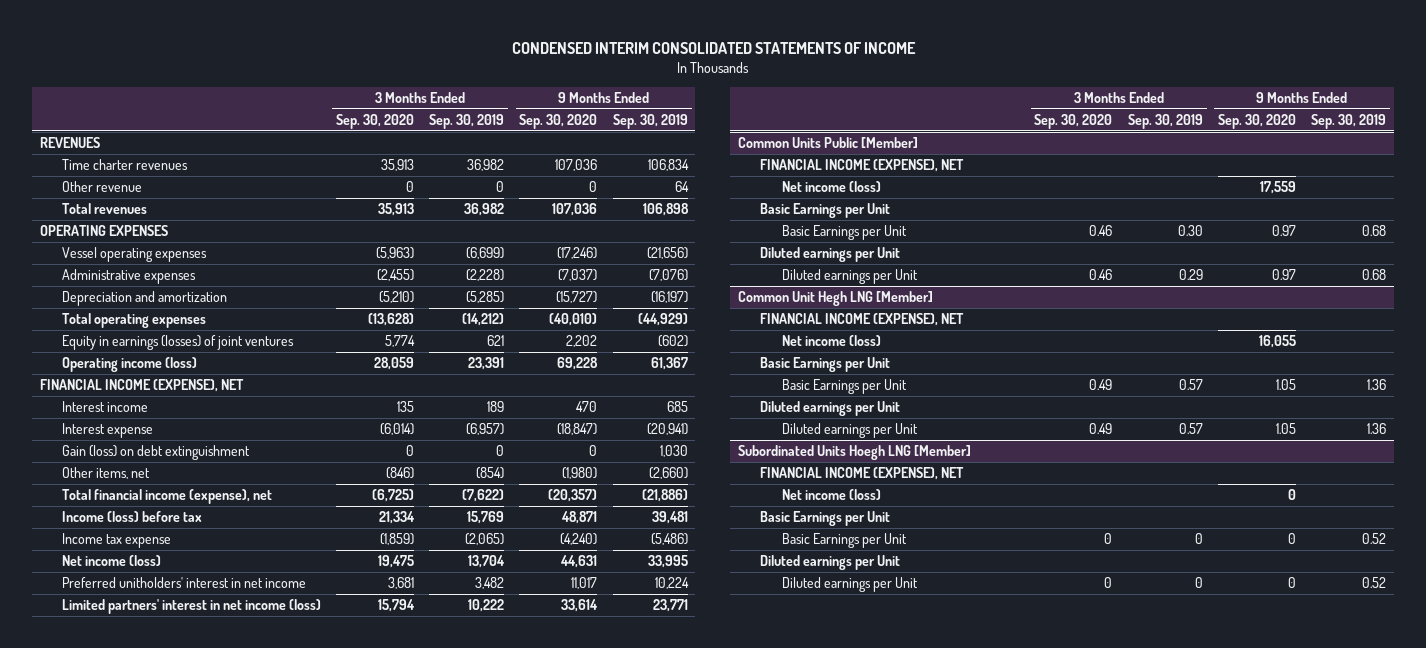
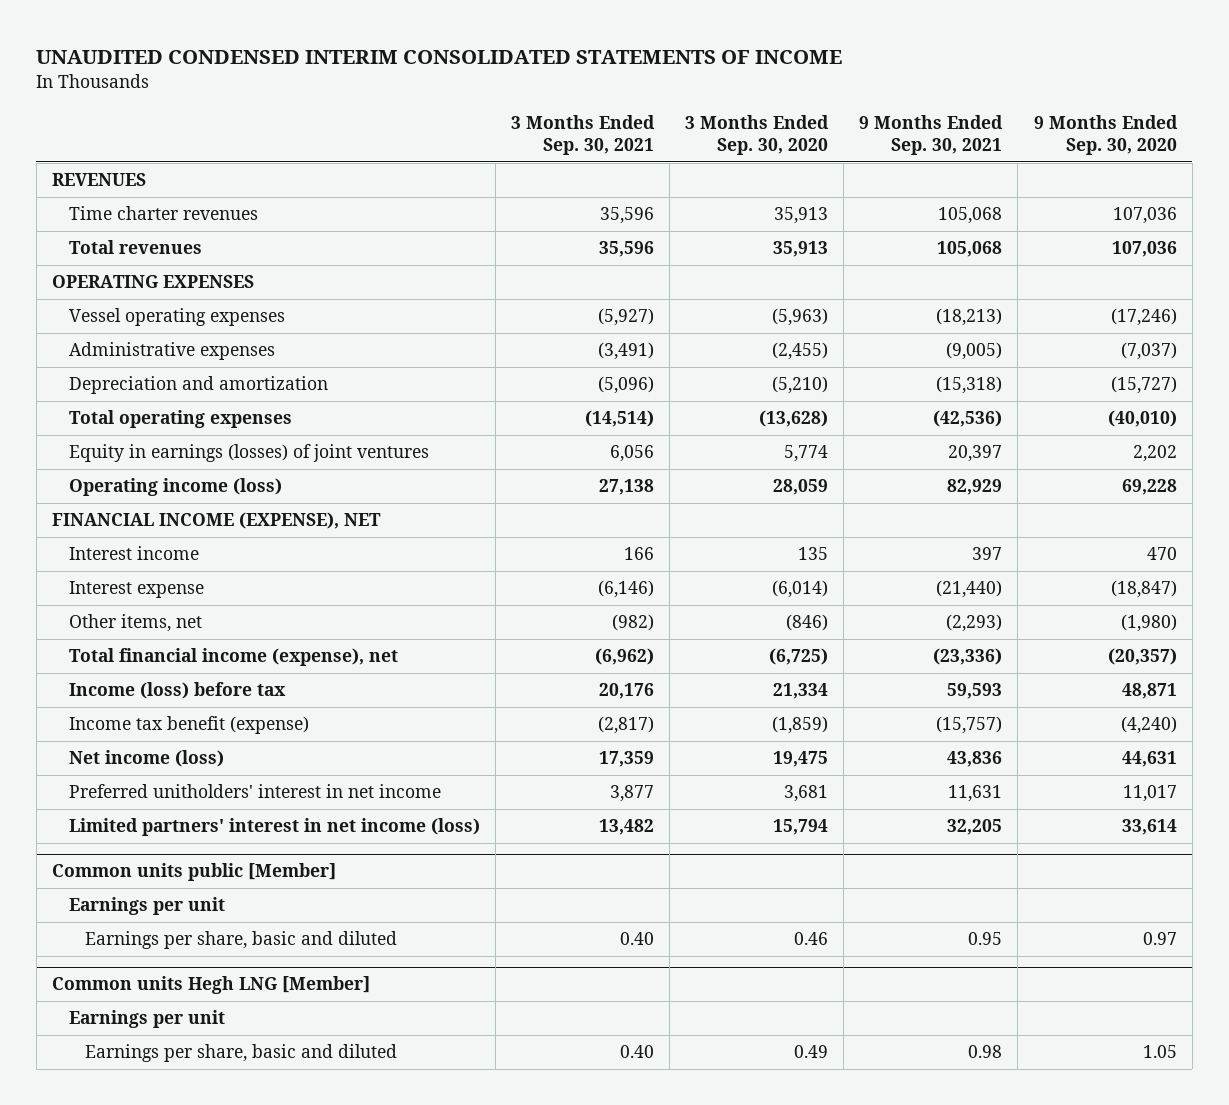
- CONDENSED INTERIM CONSOLIDATED STATEMENTS OF INCOME
+ UNAUDITED CONDENSED INTERIM CONSOLIDATED STATEMENTS OF INCOME
- | 3 Months Ended Sep. 30, 2020 | 3 Months Ended Sep. 30, 2019 | 9 Months Ended Sep. 30, 2020 | 9 Months Ended Sep. 30, 2019
+ | 3 Months Ended Sep. 30, 2021 | 3 Months Ended Sep. 30, 2020 | 9 Months Ended Sep. 30, 2021 | 9 Months Ended Sep. 30, 2020
- Other revenue | 0 | 0 | 0 | 64
- Gain (loss) on debt extinguishment | 0 | 0 | 0 | 1,030
- Income tax expense | (1,859) | (2,065) | (4,240) | (5,486)
+ Income tax benefit (expense) | (2,817) | (1,859) | (15,757) | (4,240)
- Common Units Public [Member]
- FINANCIAL INCOME (EXPENSE), NET
- Net income (loss) | | | 17,559 |
- Basic Earnings per Unit
- Basic Earnings per Unit | 0.46 | 0.30 | 0.97 | 0.68
- Diluted earnings per Unit
- Diluted earnings per Unit | 0.46 | 0.29 | 0.97 | 0.68
- Common Unit Hegh LNG [Member]
- FINANCIAL INCOME (EXPENSE), NET
- Net income (loss) | | | 16,055 |
- Basic Earnings per Unit
- Basic Earnings per Unit | 0.49 | 0.57 | 1.05 | 1.36
- Diluted earnings per Unit
- Diluted earnings per Unit | 0.49 | 0.57 | 1.05 | 1.36
- Subordinated Units Hoegh LNG [Member]
- FINANCIAL INCOME (EXPENSE), NET
- Net income (loss) | | | 0 |
- Basic Earnings per Unit
- Basic Earnings per Unit | 0 | 0 | 0 | 0.52
- Diluted earnings per Unit
- Diluted earnings per Unit | 0 | 0 | 0 | 0.52
+ Common units public [Member]
+ Earnings per unit
+ Earnings per share, basic and diluted | 0.40 | 0.46 | 0.95 | 0.97
+ Common units Hegh LNG [Member]
+ Earnings per unit
+ Earnings per share, basic and diluted | 0.40 | 0.49 | 0.98 | 1.05

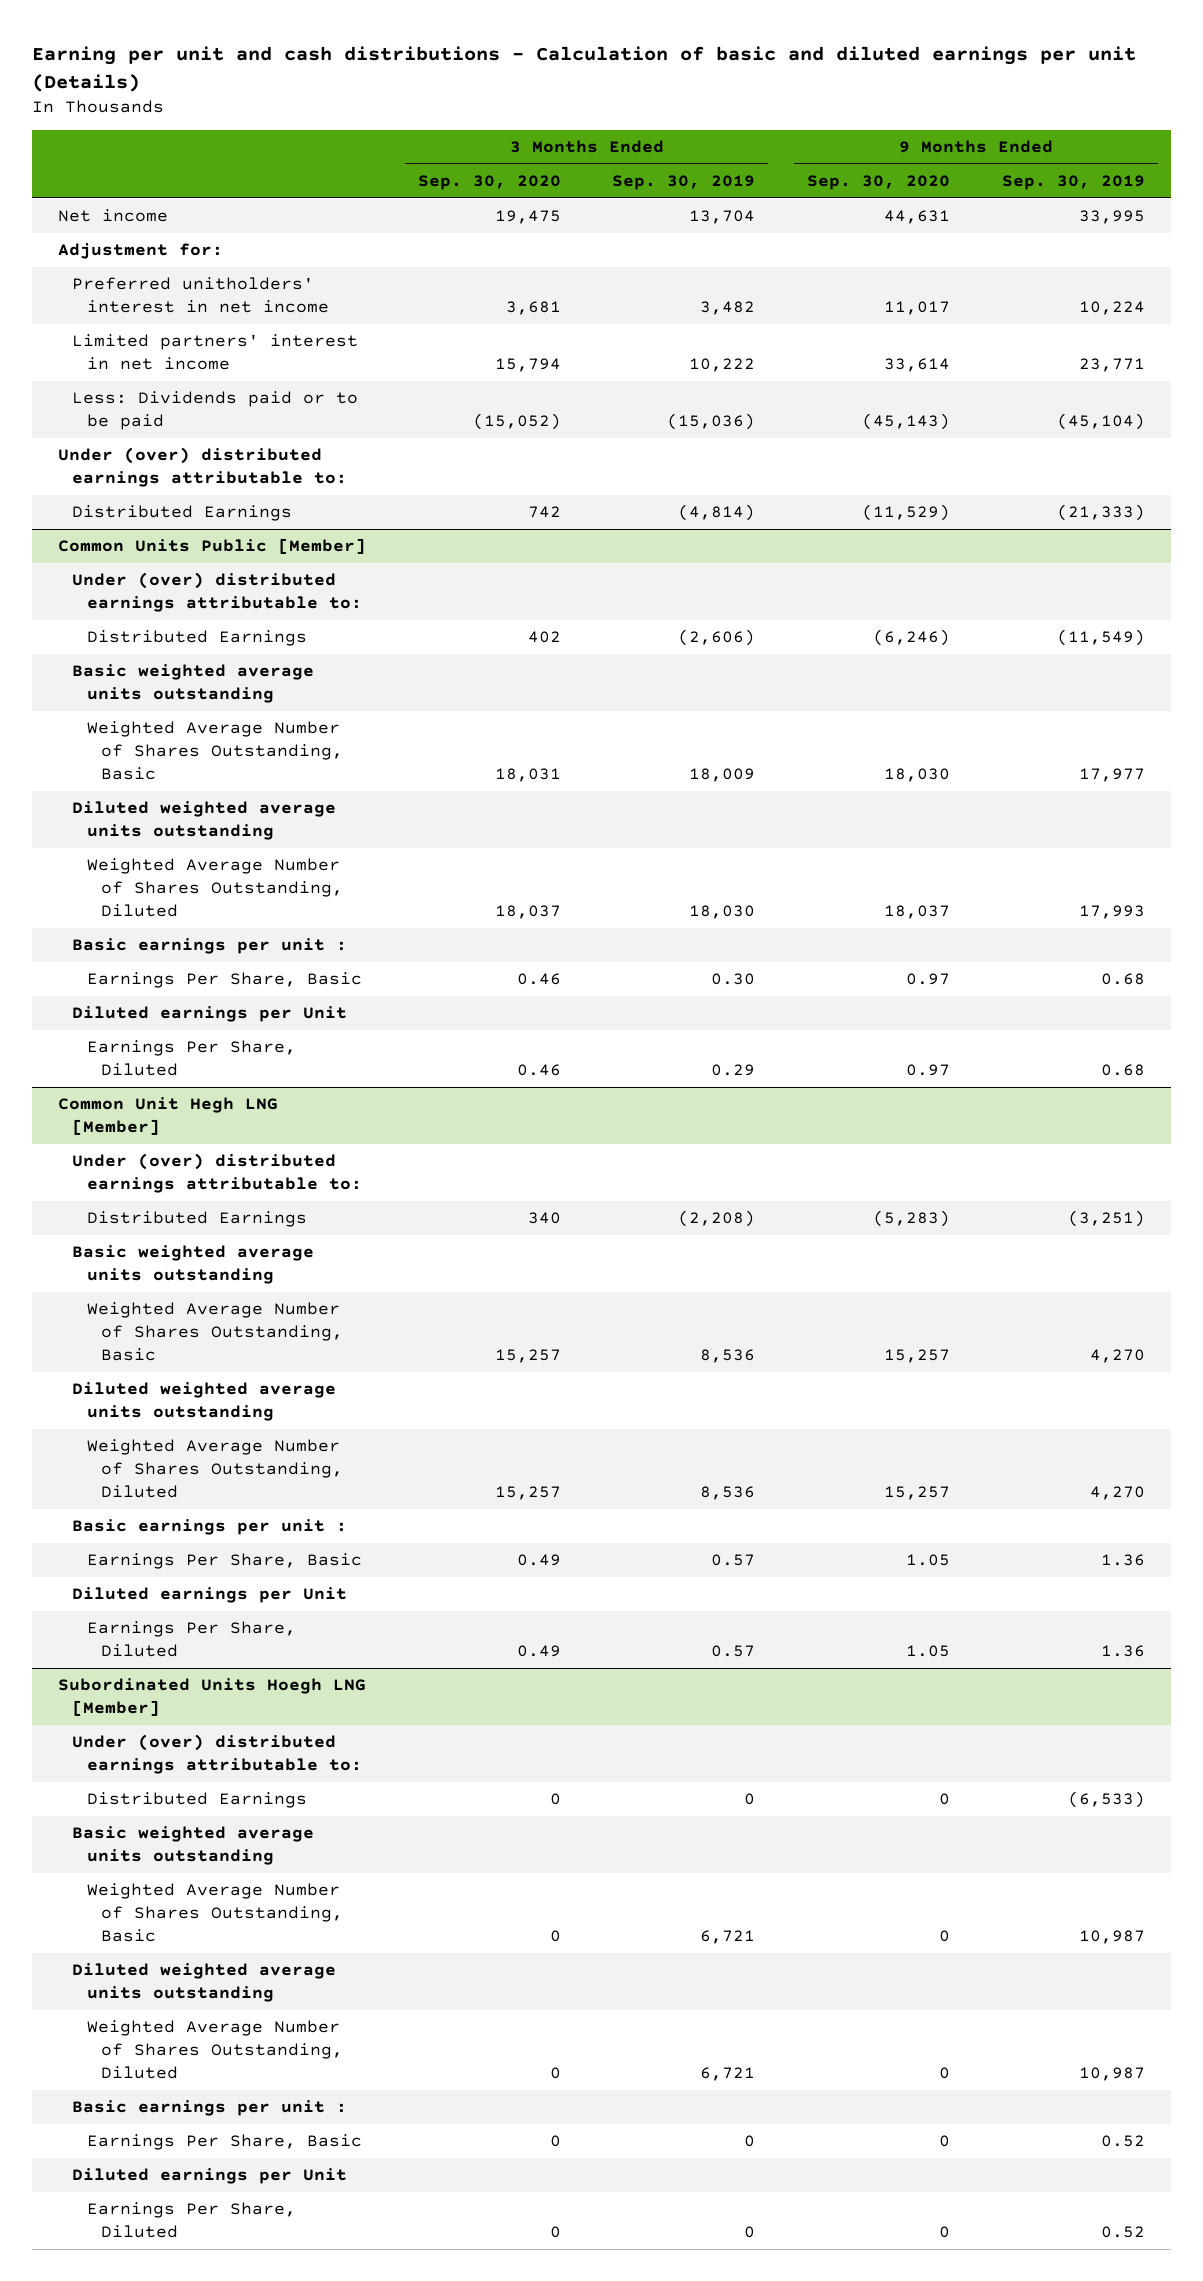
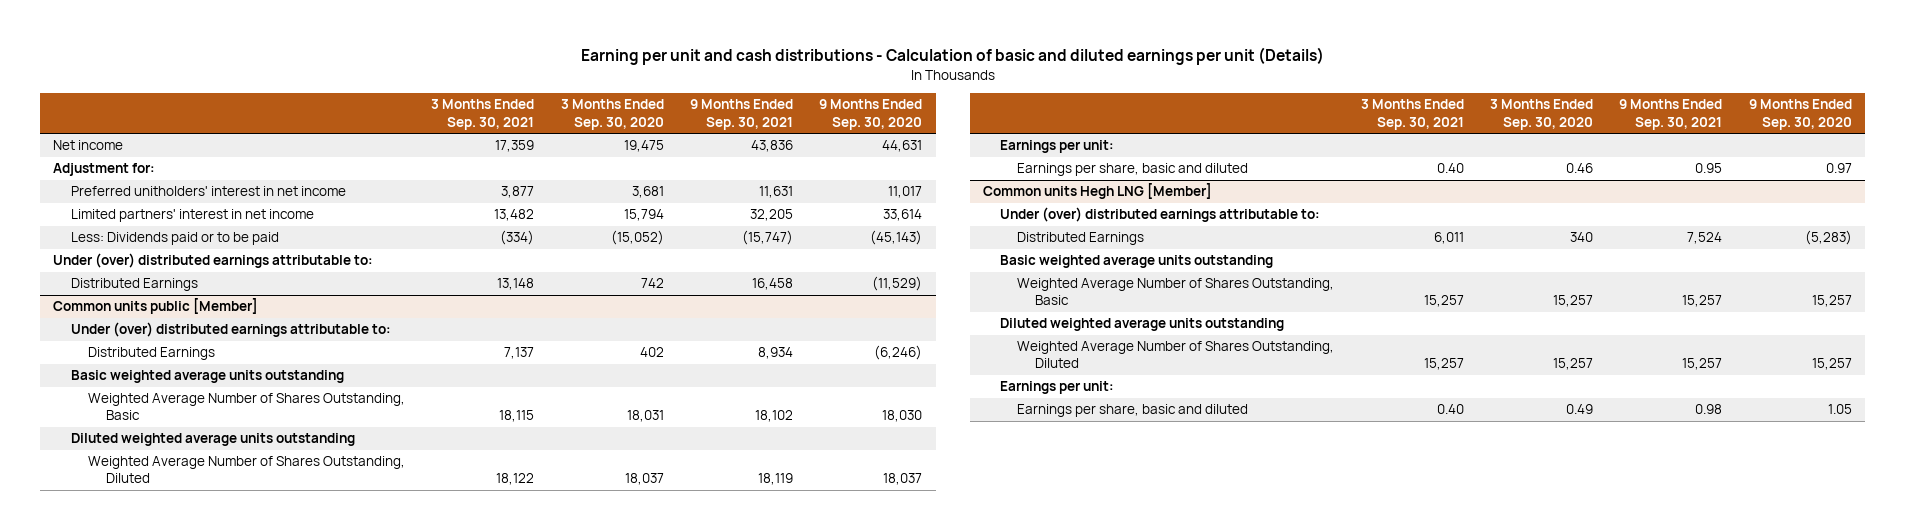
- | 3 Months Ended Sep. 30, 2020 | 3 Months Ended Sep. 30, 2019 | 9 Months Ended Sep. 30, 2020 | 9 Months Ended Sep. 30, 2019
+ | 3 Months Ended Sep. 30, 2021 | 3 Months Ended Sep. 30, 2020 | 9 Months Ended Sep. 30, 2021 | 9 Months Ended Sep. 30, 2020
- Common Units Public [Member]
+ Common units public [Member]
- Basic earnings per unit :
- Earnings Per Share, Basic | 0.46 | 0.30 | 0.97 | 0.68
- Diluted earnings per Unit
- Earnings Per Share, Diluted | 0.46 | 0.29 | 0.97 | 0.68
- Common Unit Hegh LNG [Member]
+ Earnings per unit:
+ Earnings per share, basic and diluted | 0.40 | 0.46 | 0.95 | 0.97
+ Common units Hegh LNG [Member]
- Basic earnings per unit :
- Earnings Per Share, Basic | 0.49 | 0.57 | 1.05 | 1.36
- Diluted earnings per Unit
- Earnings Per Share, Diluted | 0.49 | 0.57 | 1.05 | 1.36
- Subordinated Units Hoegh LNG [Member]
- Under (over) distributed earnings attributable to:
- Distributed Earnings | 0 | 0 | 0 | (6,533)
- Basic weighted average units outstanding
- Weighted Average Number of Shares Outstanding, Basic | 0 | 6,721 | 0 | 10,987
- Diluted weighted average units outstanding
- Weighted Average Number of Shares Outstanding, Diluted | 0 | 6,721 | 0 | 10,987
- Basic earnings per unit :
- Earnings Per Share, Basic | 0 | 0 | 0 | 0.52
- Diluted earnings per Unit
- Earnings Per Share, Diluted | 0 | 0 | 0 | 0.52
+ Earnings per unit:
+ Earnings per share, basic and diluted | 0.40 | 0.49 | 0.98 | 1.05

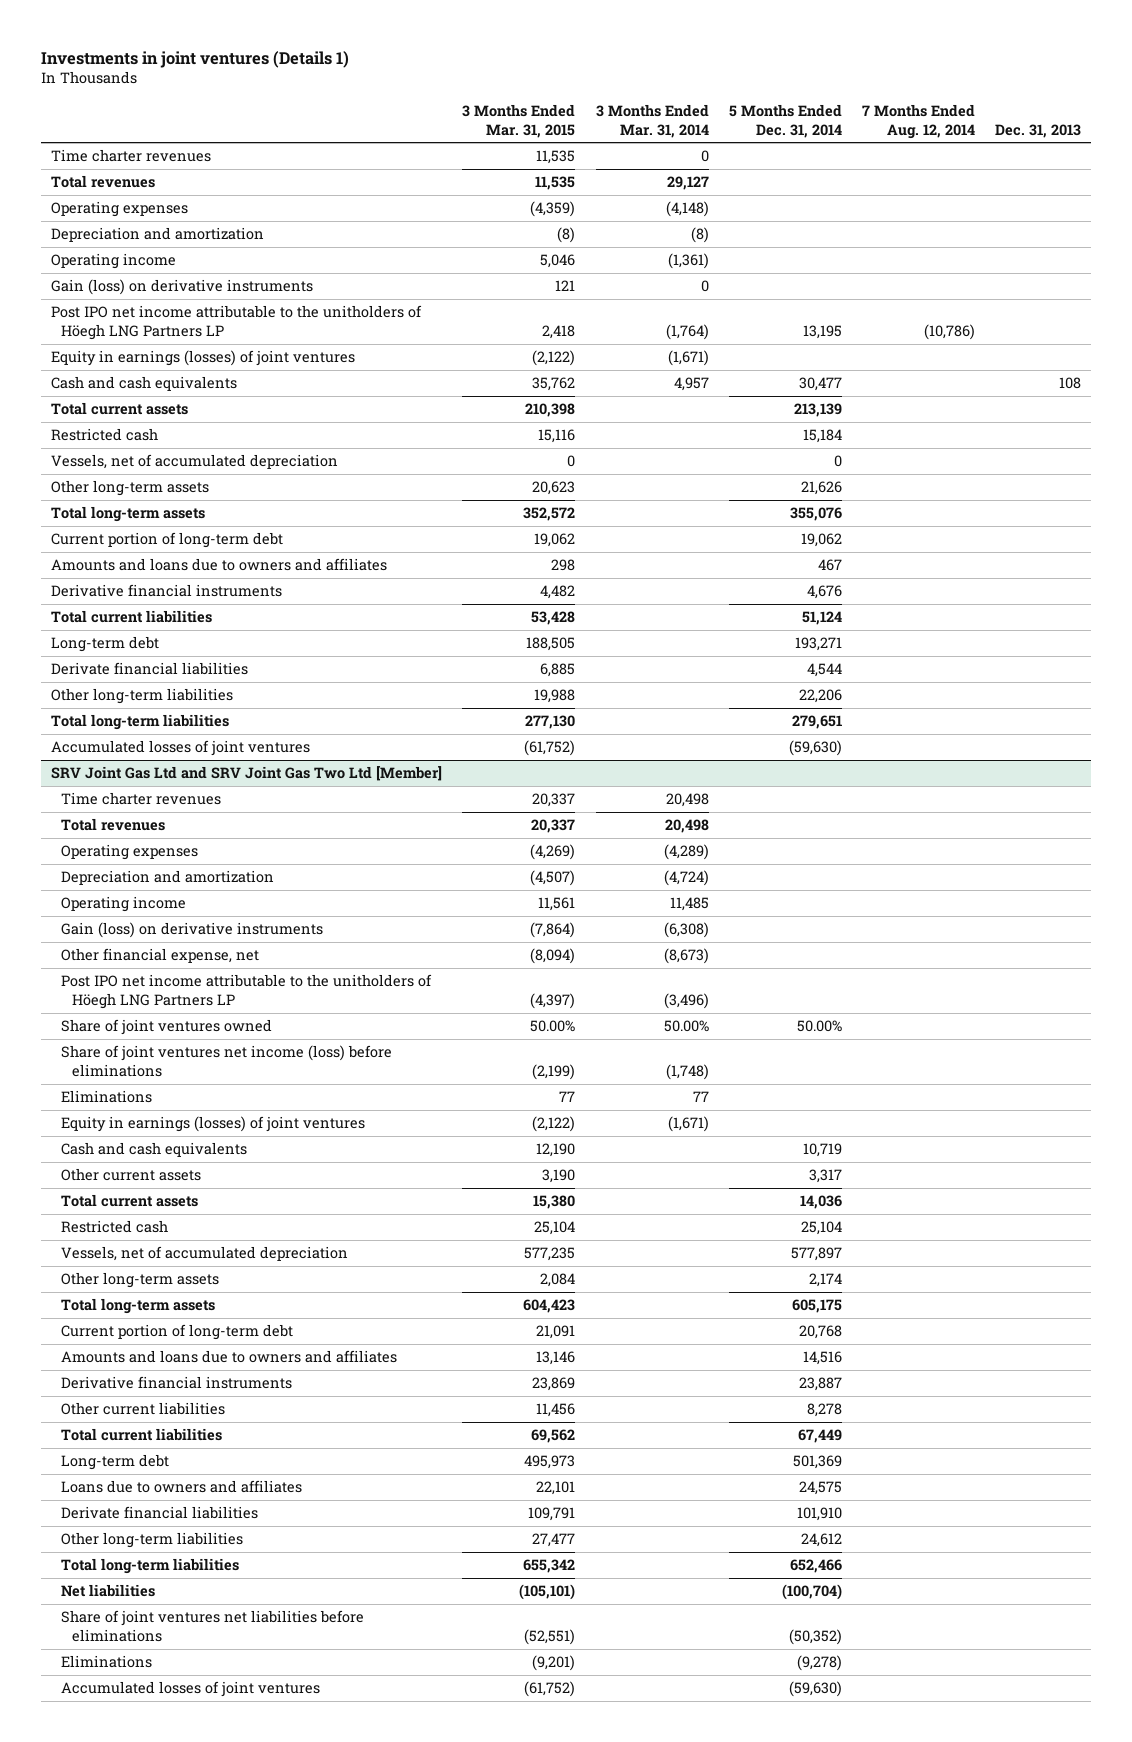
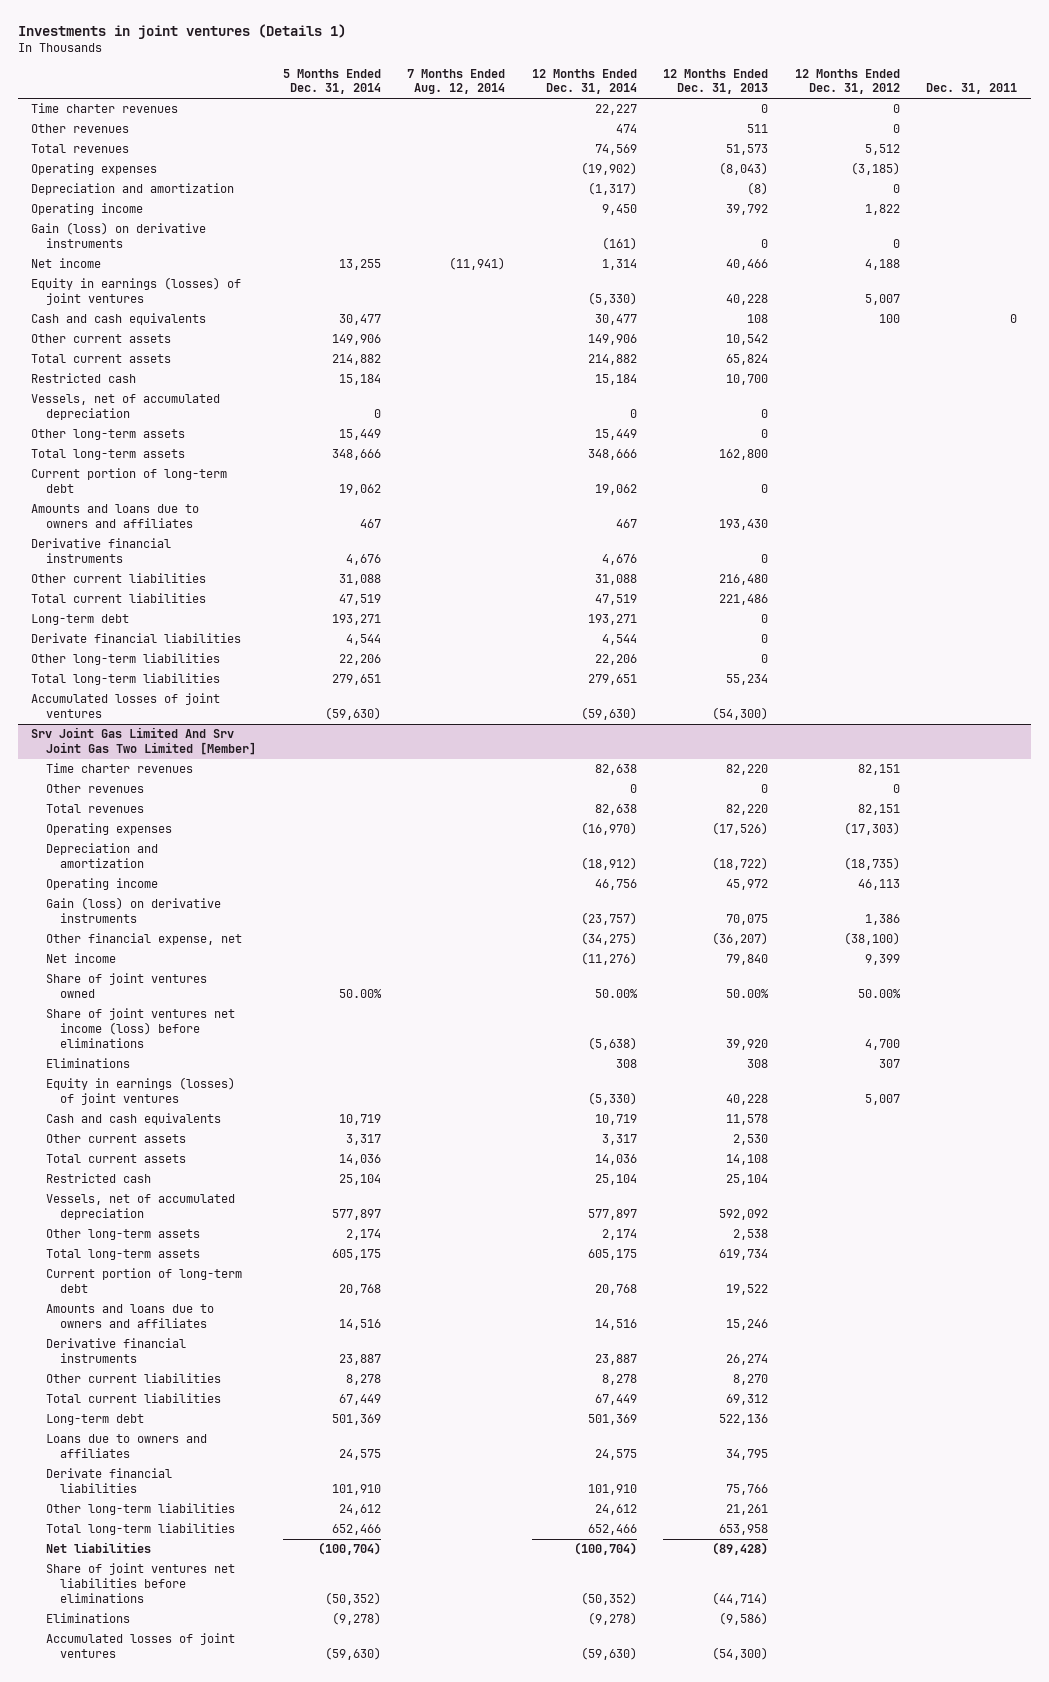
- | 3 Months Ended Mar. 31, 2015 | 3 Months Ended Mar. 31, 2014 | 5 Months Ended Dec. 31, 2014 | 7 Months Ended Aug. 12, 2014 | Dec. 31, 2013
+ | 5 Months Ended Dec. 31, 2014 | 7 Months Ended Aug. 12, 2014 | 12 Months Ended Dec. 31, 2014 | 12 Months Ended Dec. 31, 2013 | 12 Months Ended Dec. 31, 2012 | Dec. 31, 2011
+ Other revenues | | | 474 | 511 | 0 |
- Post IPO net income attributable to the unitholders of Höegh LNG Partners LP | 2,418 | (1,764) | 13,195 | (10,786) |
+ Net income | 13,255 | (11,941) | 1,314 | 40,466 | 4,188 |
- Total current assets | 210,398 | | 213,139 | |
+ Other current assets | 149,906 | | 149,906 | 10,542 | |
+ Total current assets | 214,882 | | 214,882 | 65,824 | |
- Other long-term assets | 20,623 | | 21,626 | |
- Total long-term assets | 352,572 | | 355,076 | |
+ Other long-term assets | 15,449 | | 15,449 | 0 | |
+ Total long-term assets | 348,666 | | 348,666 | 162,800 | |
- Total current liabilities | 53,428 | | 51,124 | |
+ Other current liabilities | 31,088 | | 31,088 | 216,480 | |
+ Total current liabilities | 47,519 | | 47,519 | 221,486 | |
- SRV Joint Gas Ltd and SRV Joint Gas Two Ltd [Member]
+ Srv Joint Gas Limited And Srv Joint Gas Two Limited [Member]
+ Other revenues | | | 0 | 0 | 0 |
- Post IPO net income attributable to the unitholders of Höegh LNG Partners LP | (4,397) | (3,496) | | |
+ Net income | | | (11,276) | 79,840 | 9,399 |

